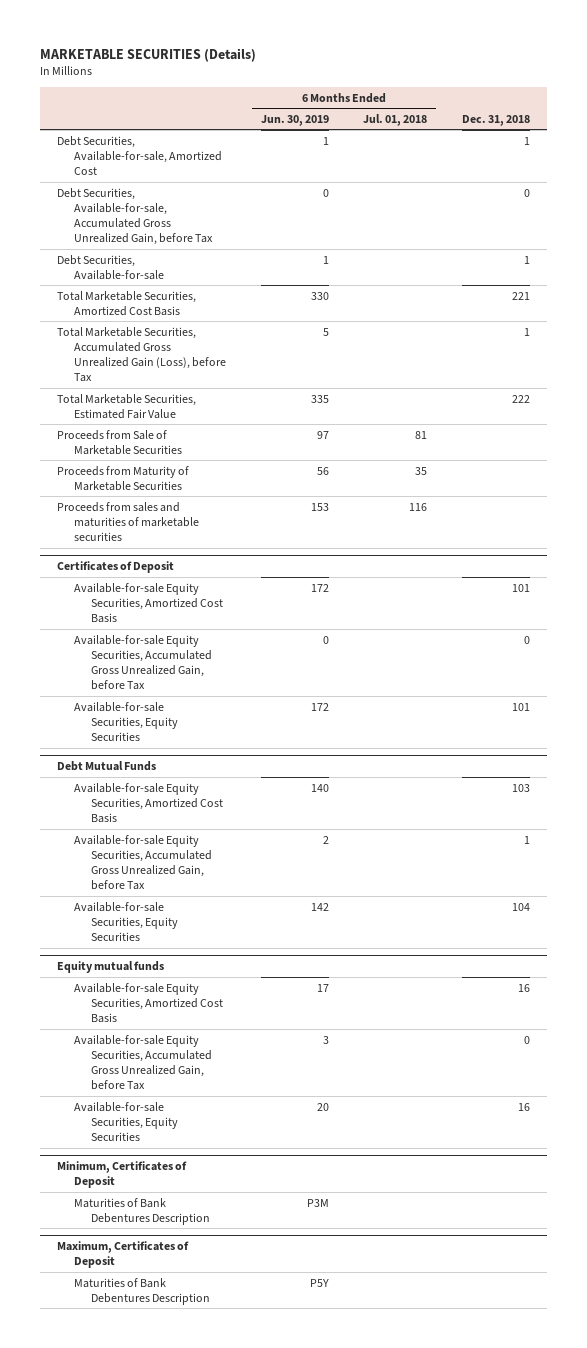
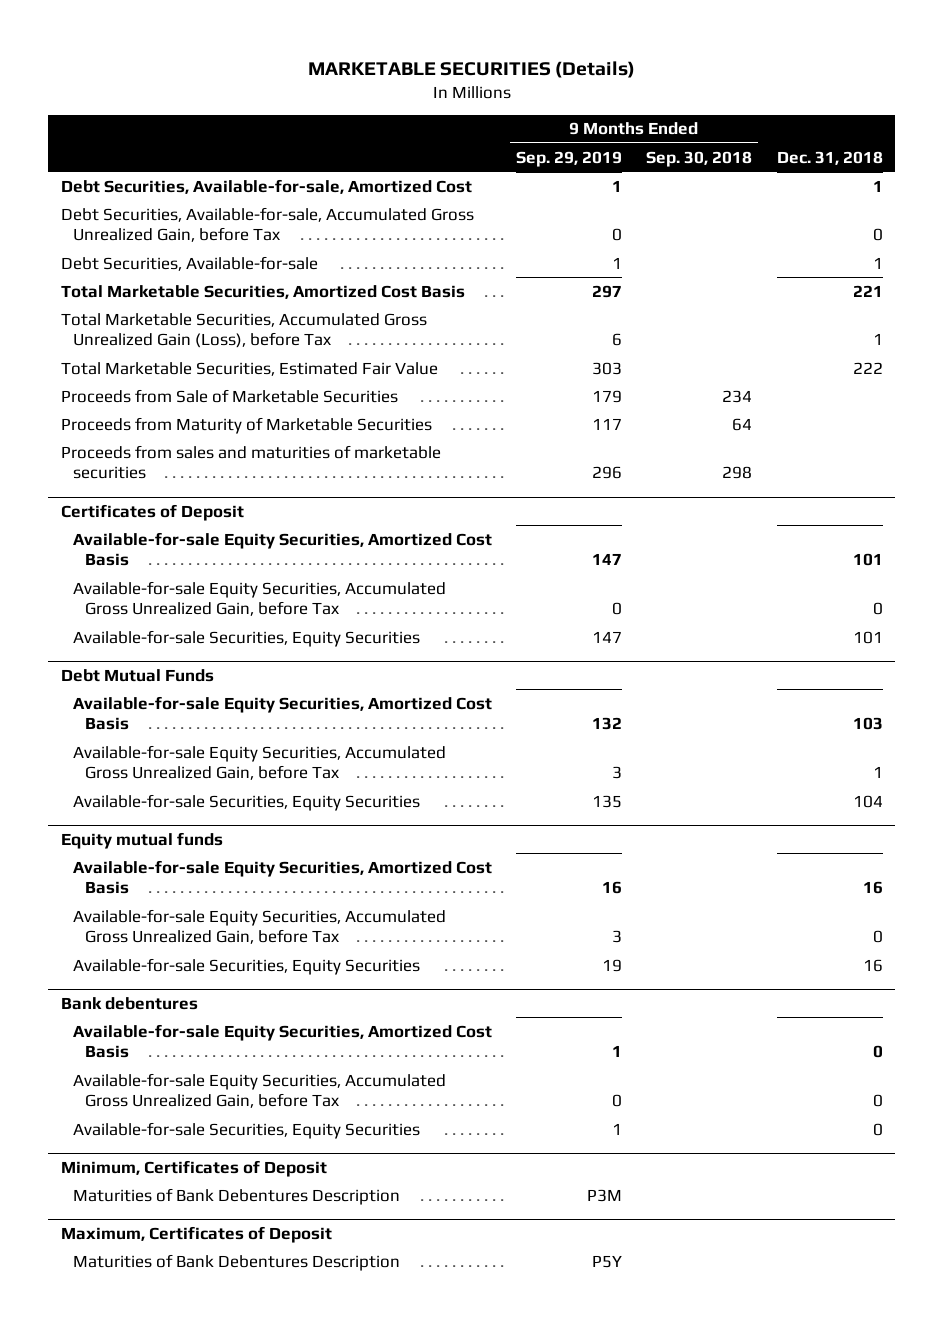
- | 6 Months Ended Jun. 30, 2019 | 6 Months Ended Jul. 01, 2018 | Dec. 31, 2018
+ | 9 Months Ended Sep. 29, 2019 | 9 Months Ended Sep. 30, 2018 | Dec. 31, 2018
+ Bank debentures
+ Available-for-sale Equity Securities, Amortized Cost Basis | 1 | | 0
+ Available-for-sale Equity Securities, Accumulated Gross Unrealized Gain, before Tax | 0 | | 0
+ Available-for-sale Securities, Equity Securities | 1 | | 0

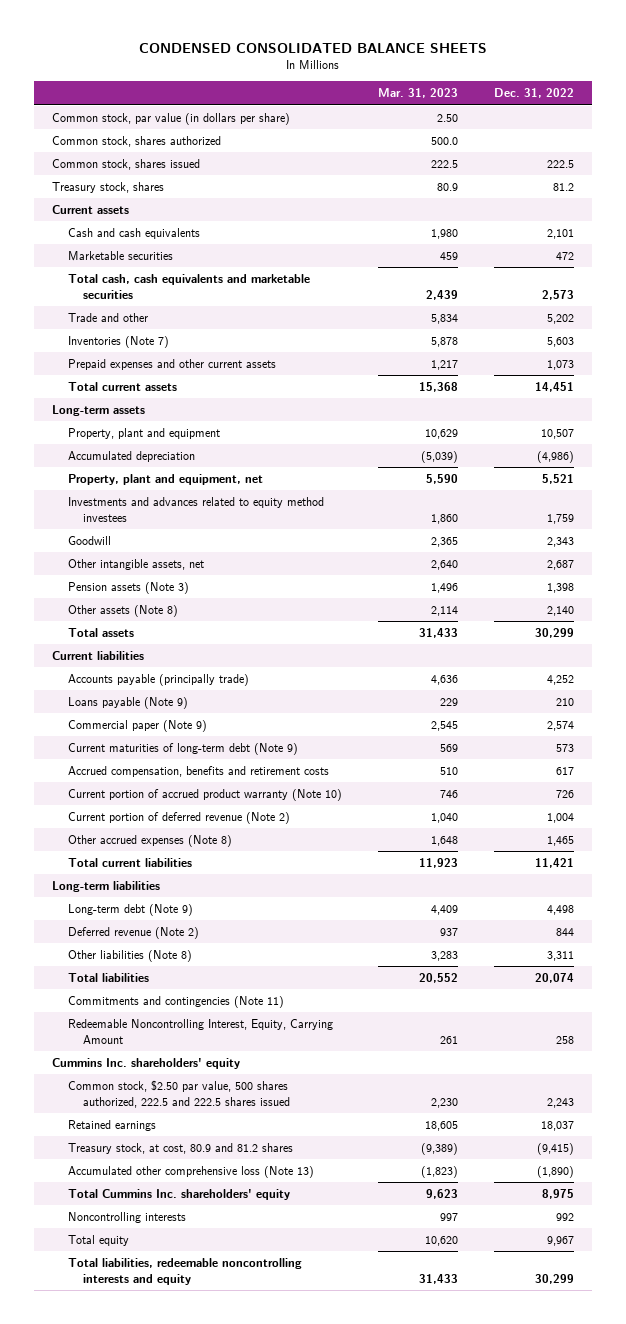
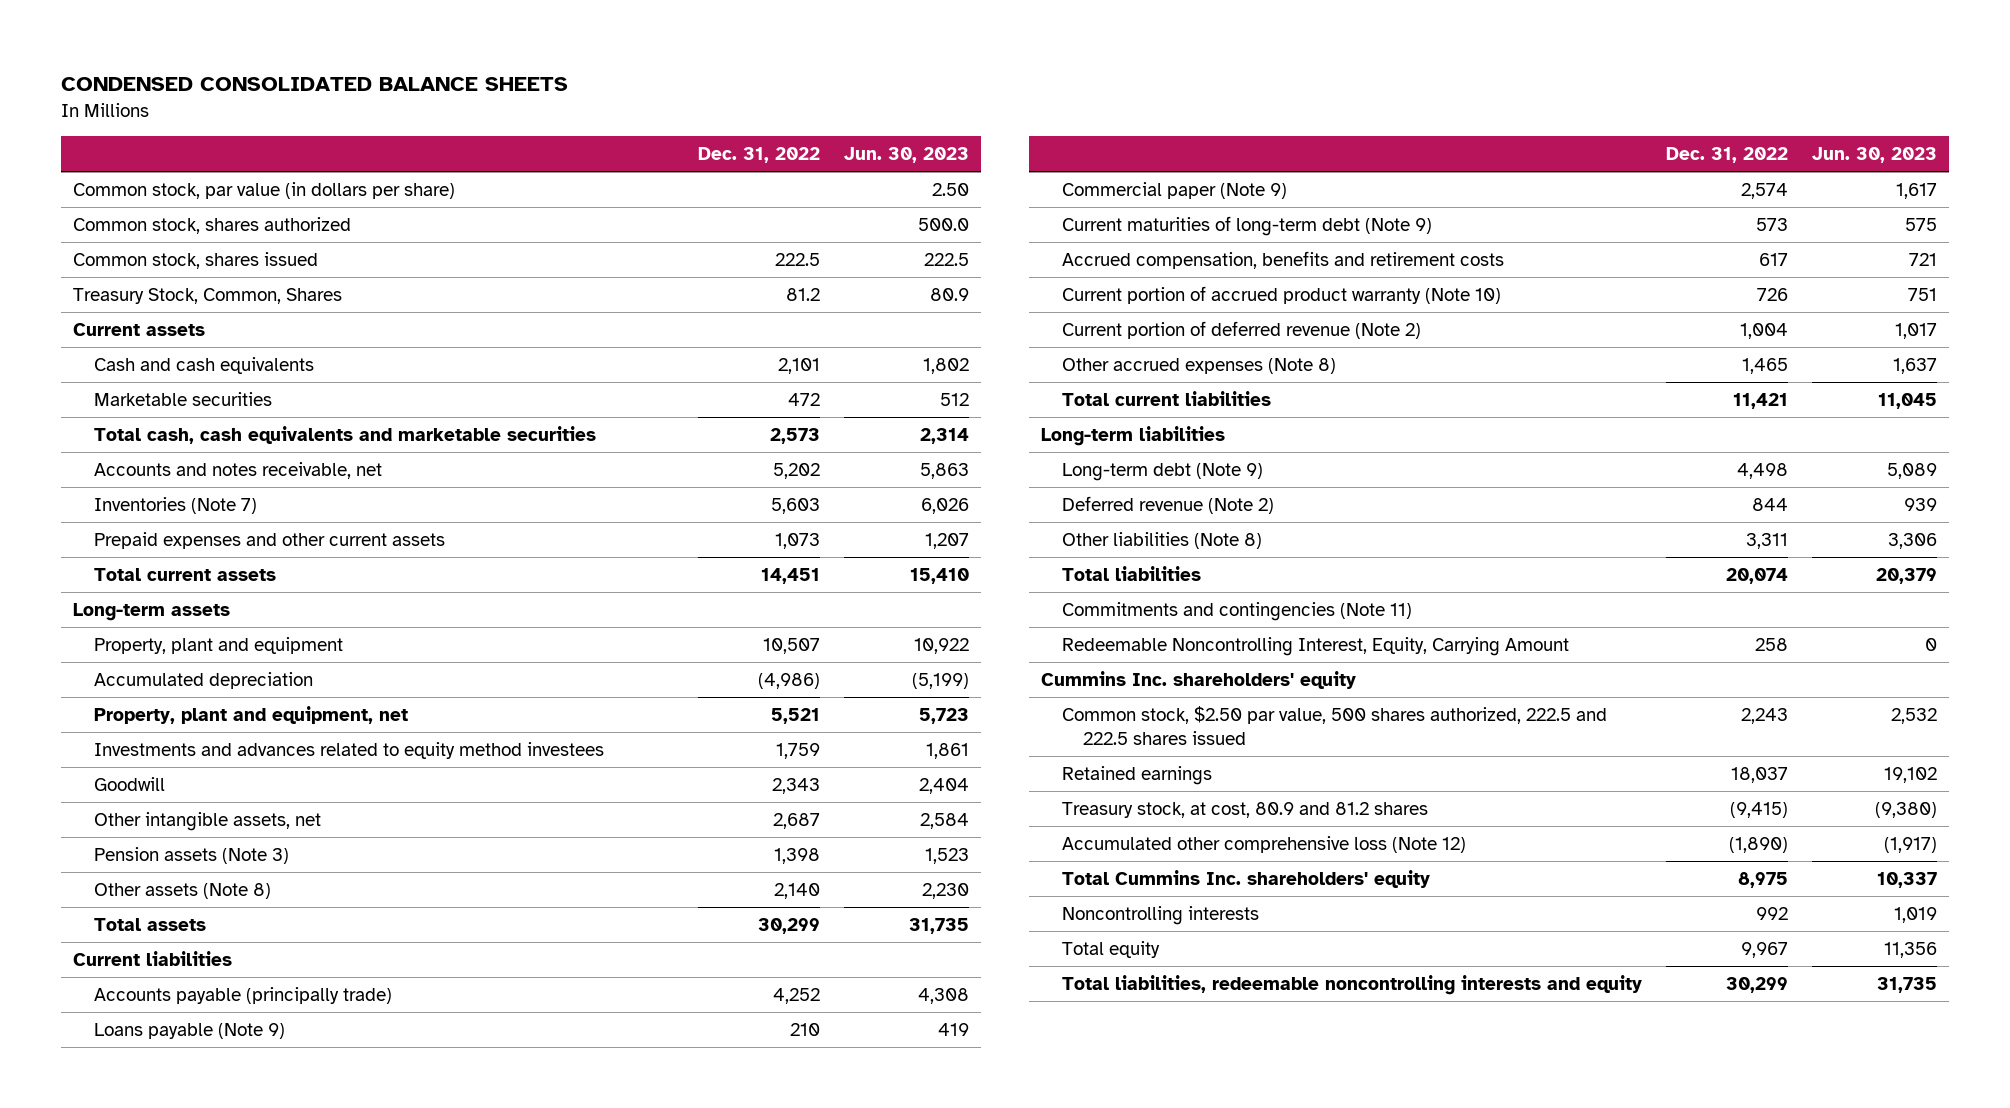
- | Mar. 31, 2023 | Dec. 31, 2022
+ | Dec. 31, 2022 | Jun. 30, 2023
- Treasury stock, shares | 80.9 | 81.2
+ Treasury Stock, Common, Shares | 81.2 | 80.9
- Trade and other | 5,834 | 5,202
+ Accounts and notes receivable, net | 5,202 | 5,863
- Accumulated other comprehensive loss (Note 13) | (1,823) | (1,890)
+ Accumulated other comprehensive loss (Note 12) | (1,890) | (1,917)

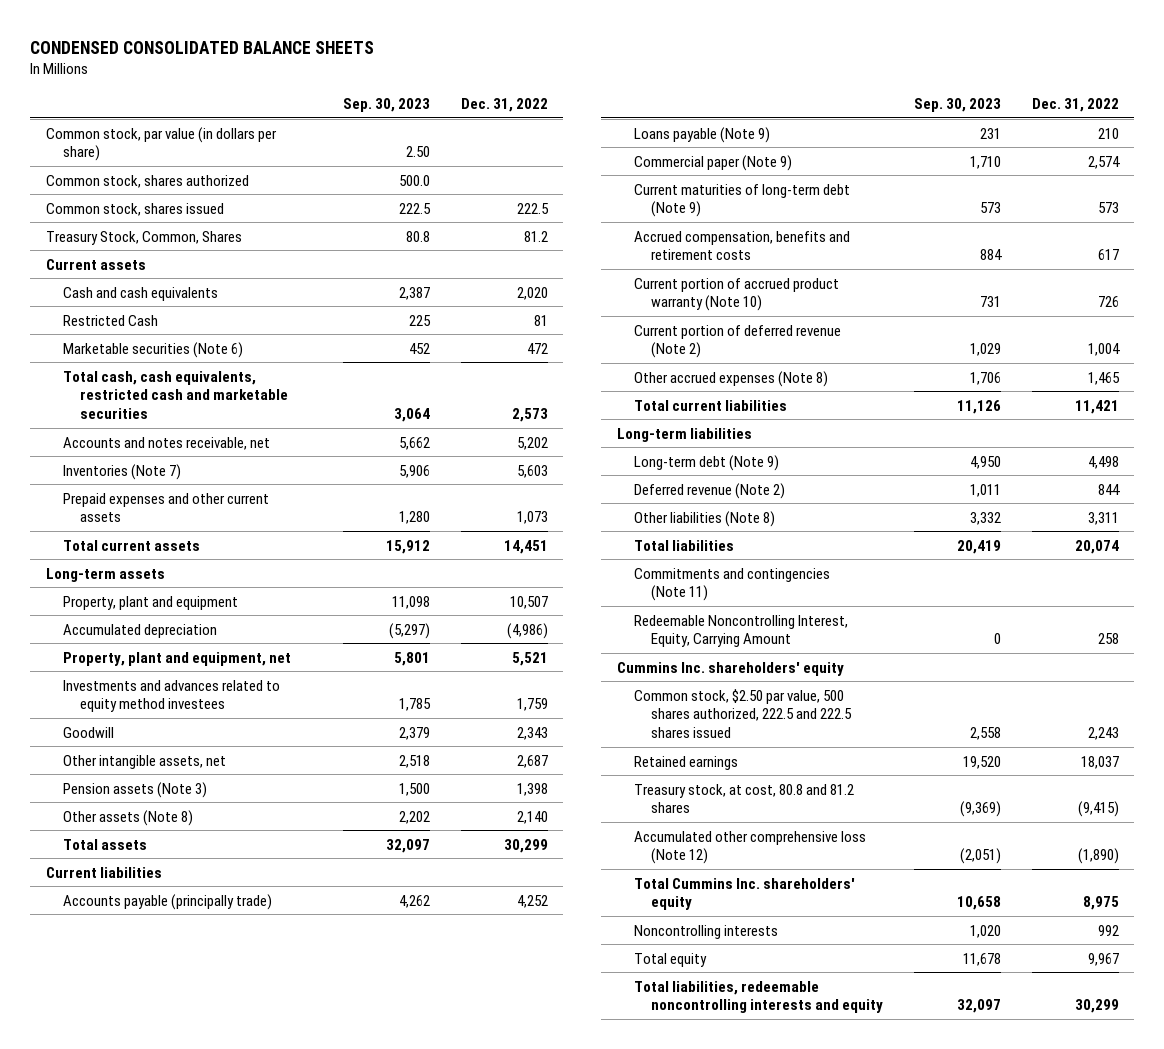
- | Dec. 31, 2022 | Jun. 30, 2023
+ | Sep. 30, 2023 | Dec. 31, 2022
- Cash and cash equivalents | 2,101 | 1,802
- Marketable securities | 472 | 512
- Total cash, cash equivalents and marketable securities | 2,573 | 2,314
+ Cash and cash equivalents | 2,387 | 2,020
+ Restricted Cash | 225 | 81
+ Marketable securities (Note 6) | 452 | 472
+ Total cash, cash equivalents, restricted cash and marketable securities | 3,064 | 2,573
- Treasury stock, at cost, 80.9 and 81.2 shares | (9,415) | (9,380)
+ Treasury stock, at cost, 80.8 and 81.2 shares | (9,369) | (9,415)

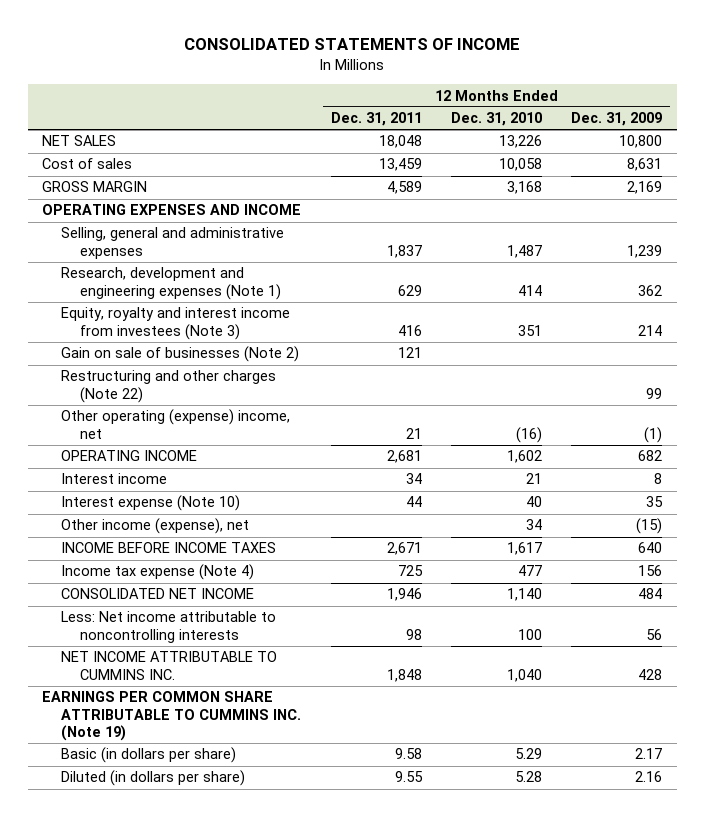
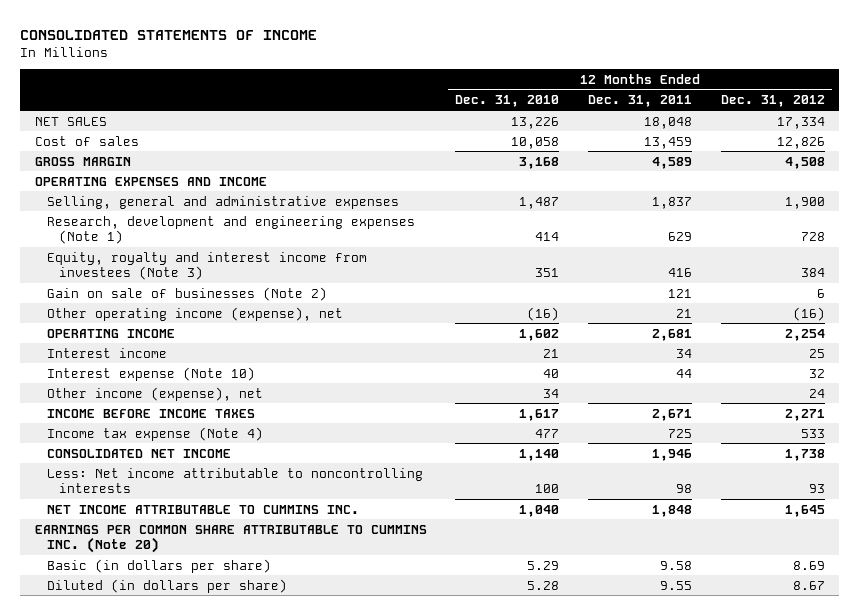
- | 12 Months Ended Dec. 31, 2011 | 12 Months Ended Dec. 31, 2010 | 12 Months Ended Dec. 31, 2009
+ | 12 Months Ended Dec. 31, 2010 | 12 Months Ended Dec. 31, 2011 | 12 Months Ended Dec. 31, 2012
- Restructuring and other charges (Note 22) | | | 99
- Other operating (expense) income, net | 21 | (16) | (1)
+ Other operating income (expense), net | (16) | 21 | (16)
- EARNINGS PER COMMON SHARE ATTRIBUTABLE TO CUMMINS INC. (Note 19)
+ EARNINGS PER COMMON SHARE ATTRIBUTABLE TO CUMMINS INC. (Note 20)

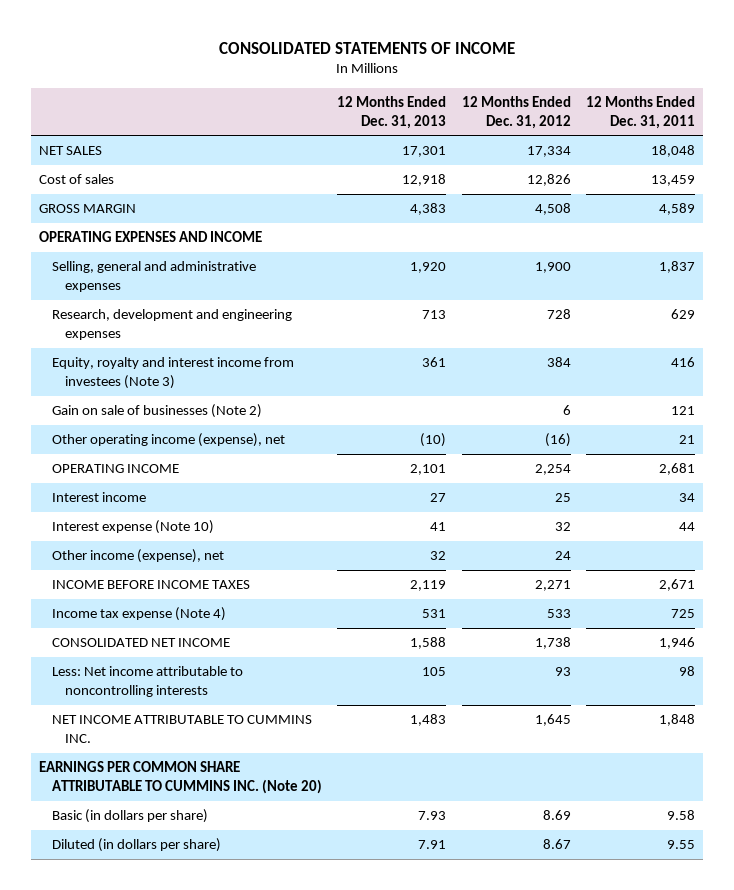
- | 12 Months Ended Dec. 31, 2010 | 12 Months Ended Dec. 31, 2011 | 12 Months Ended Dec. 31, 2012
+ | 12 Months Ended Dec. 31, 2013 | 12 Months Ended Dec. 31, 2012 | 12 Months Ended Dec. 31, 2011
- Research, development and engineering expenses (Note 1) | 414 | 629 | 728
+ Research, development and engineering expenses | 713 | 728 | 629

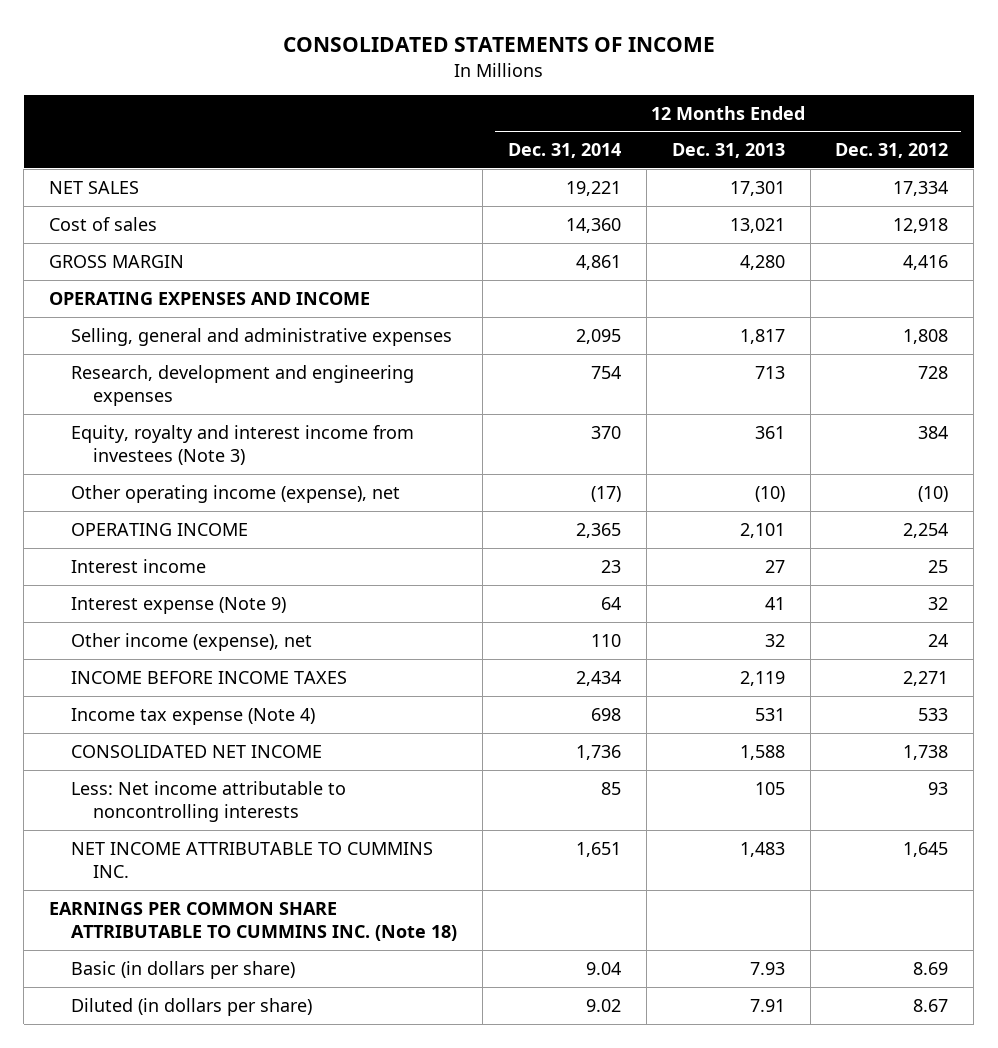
- | 12 Months Ended Dec. 31, 2013 | 12 Months Ended Dec. 31, 2012 | 12 Months Ended Dec. 31, 2011
+ | 12 Months Ended Dec. 31, 2014 | 12 Months Ended Dec. 31, 2013 | 12 Months Ended Dec. 31, 2012
- Cost of sales | 12,918 | 12,826 | 13,459
- GROSS MARGIN | 4,383 | 4,508 | 4,589
+ Cost of sales | 14,360 | 13,021 | 12,918
+ GROSS MARGIN | 4,861 | 4,280 | 4,416
- Selling, general and administrative expenses | 1,920 | 1,900 | 1,837
+ Selling, general and administrative expenses | 2,095 | 1,817 | 1,808
- Gain on sale of businesses (Note 2) | | 6 | 121
- Other operating income (expense), net | (10) | (16) | 21
+ Other operating income (expense), net | (17) | (10) | (10)
- Interest expense (Note 10) | 41 | 32 | 44
+ Interest expense (Note 9) | 64 | 41 | 32
- EARNINGS PER COMMON SHARE ATTRIBUTABLE TO CUMMINS INC. (Note 20)
+ EARNINGS PER COMMON SHARE ATTRIBUTABLE TO CUMMINS INC. (Note 18)

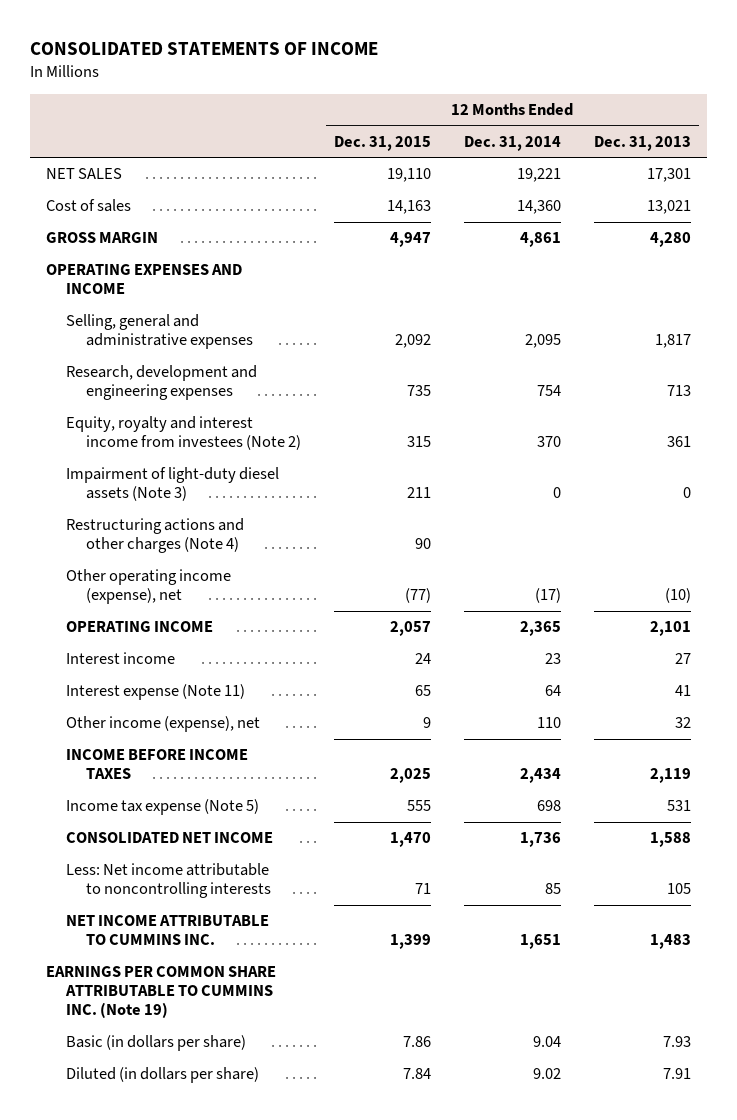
- | 12 Months Ended Dec. 31, 2014 | 12 Months Ended Dec. 31, 2013 | 12 Months Ended Dec. 31, 2012
+ | 12 Months Ended Dec. 31, 2015 | 12 Months Ended Dec. 31, 2014 | 12 Months Ended Dec. 31, 2013
- Equity, royalty and interest income from investees (Note 3) | 370 | 361 | 384
+ Equity, royalty and interest income from investees (Note 2) | 315 | 370 | 361
+ Impairment of light-duty diesel assets (Note 3) | 211 | 0 | 0
+ Restructuring actions and other charges (Note 4) | 90 | |
- Interest expense (Note 9) | 64 | 41 | 32
+ Interest expense (Note 11) | 65 | 64 | 41
- Income tax expense (Note 4) | 698 | 531 | 533
+ Income tax expense (Note 5) | 555 | 698 | 531
- EARNINGS PER COMMON SHARE ATTRIBUTABLE TO CUMMINS INC. (Note 18)
+ EARNINGS PER COMMON SHARE ATTRIBUTABLE TO CUMMINS INC. (Note 19)

